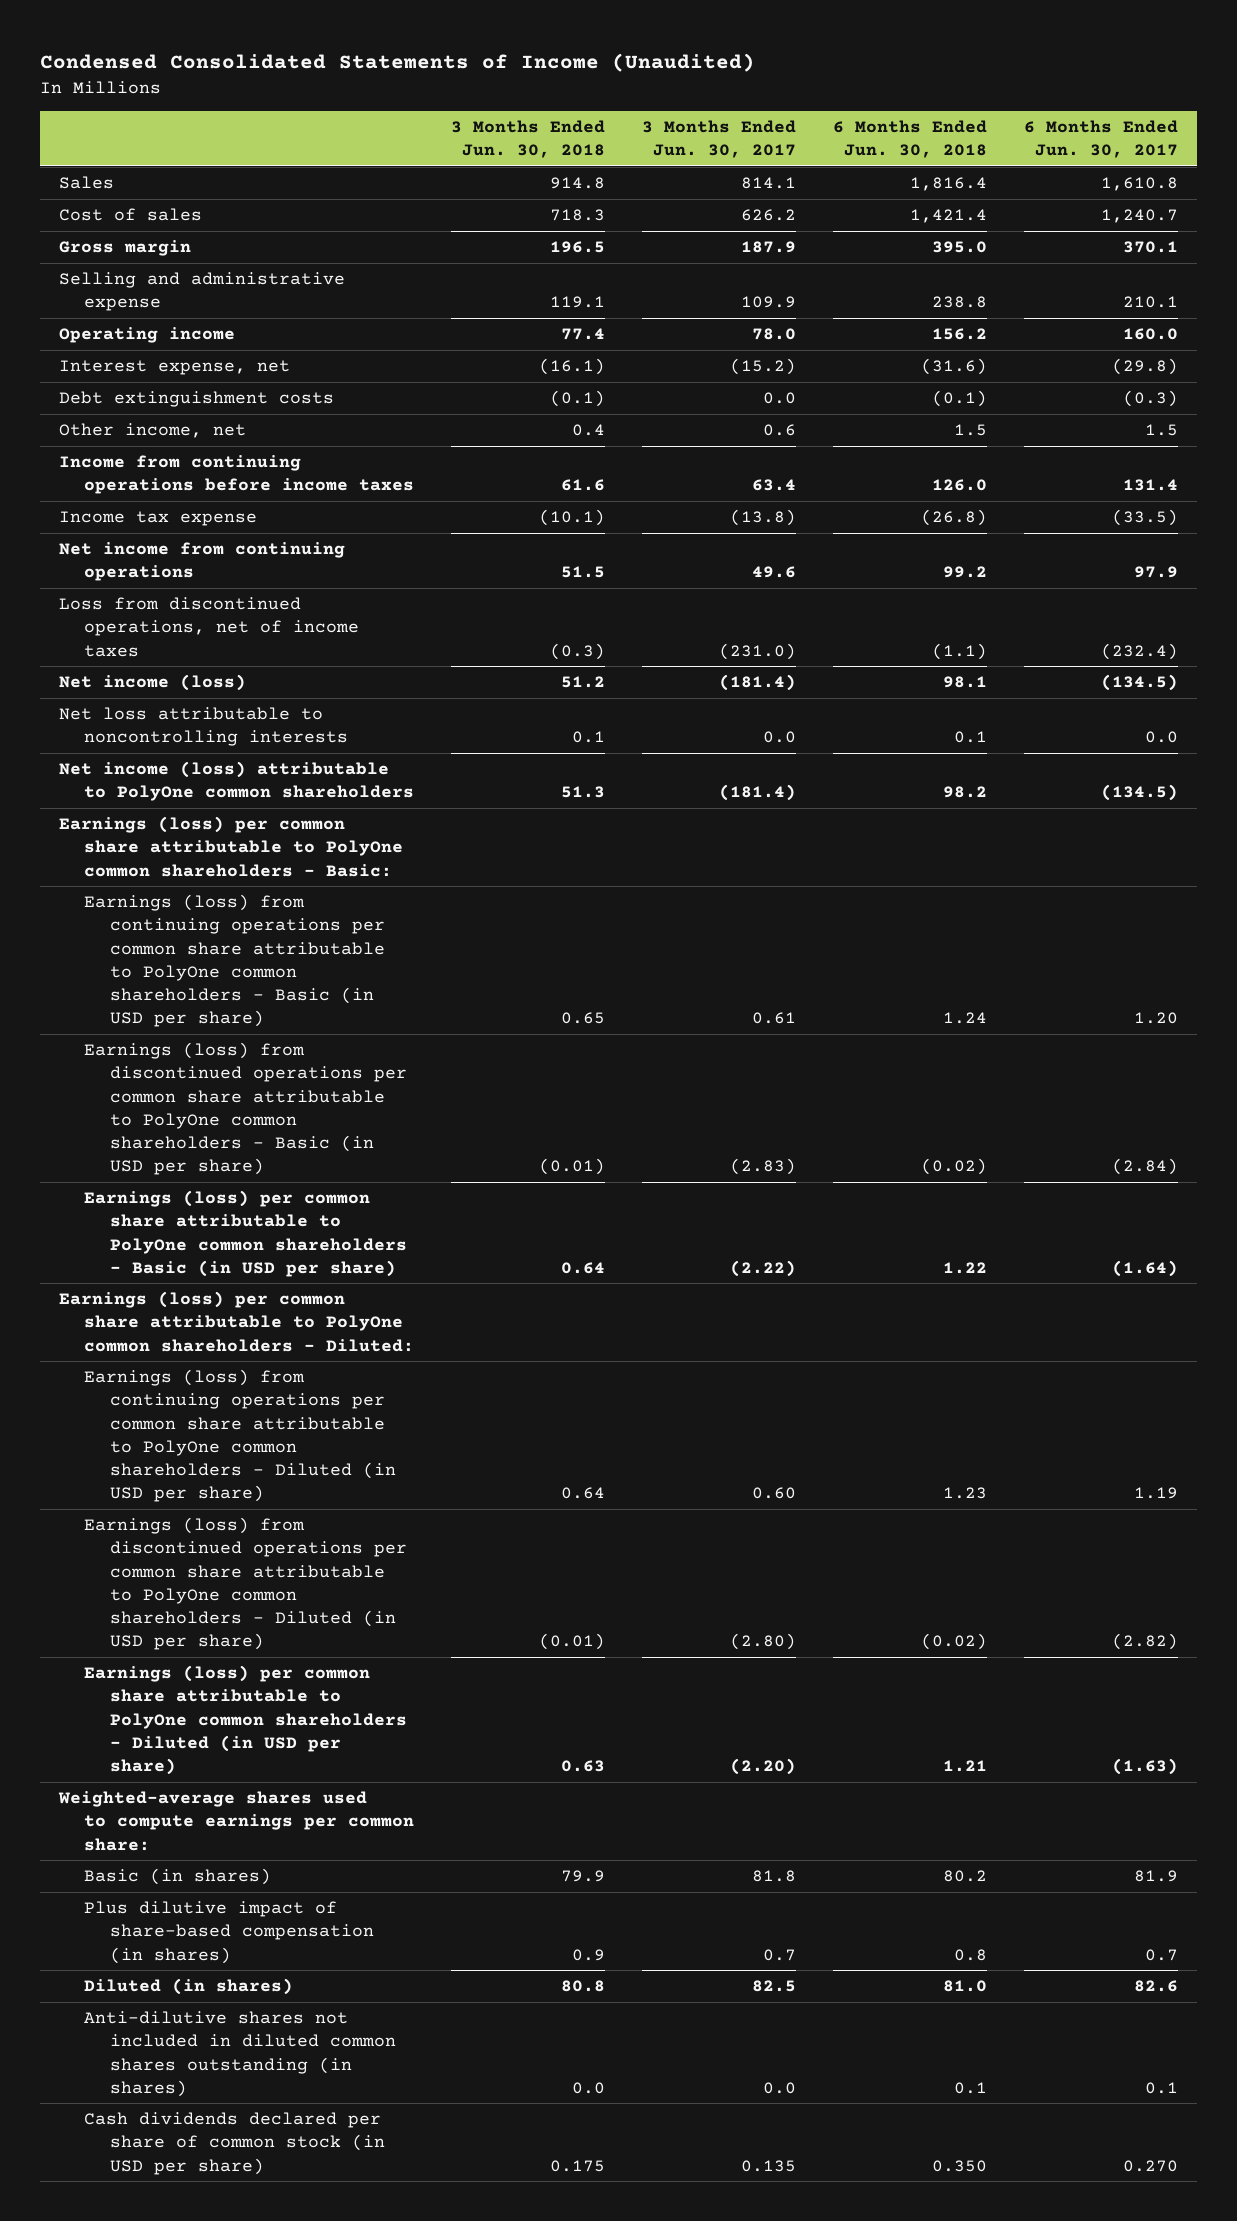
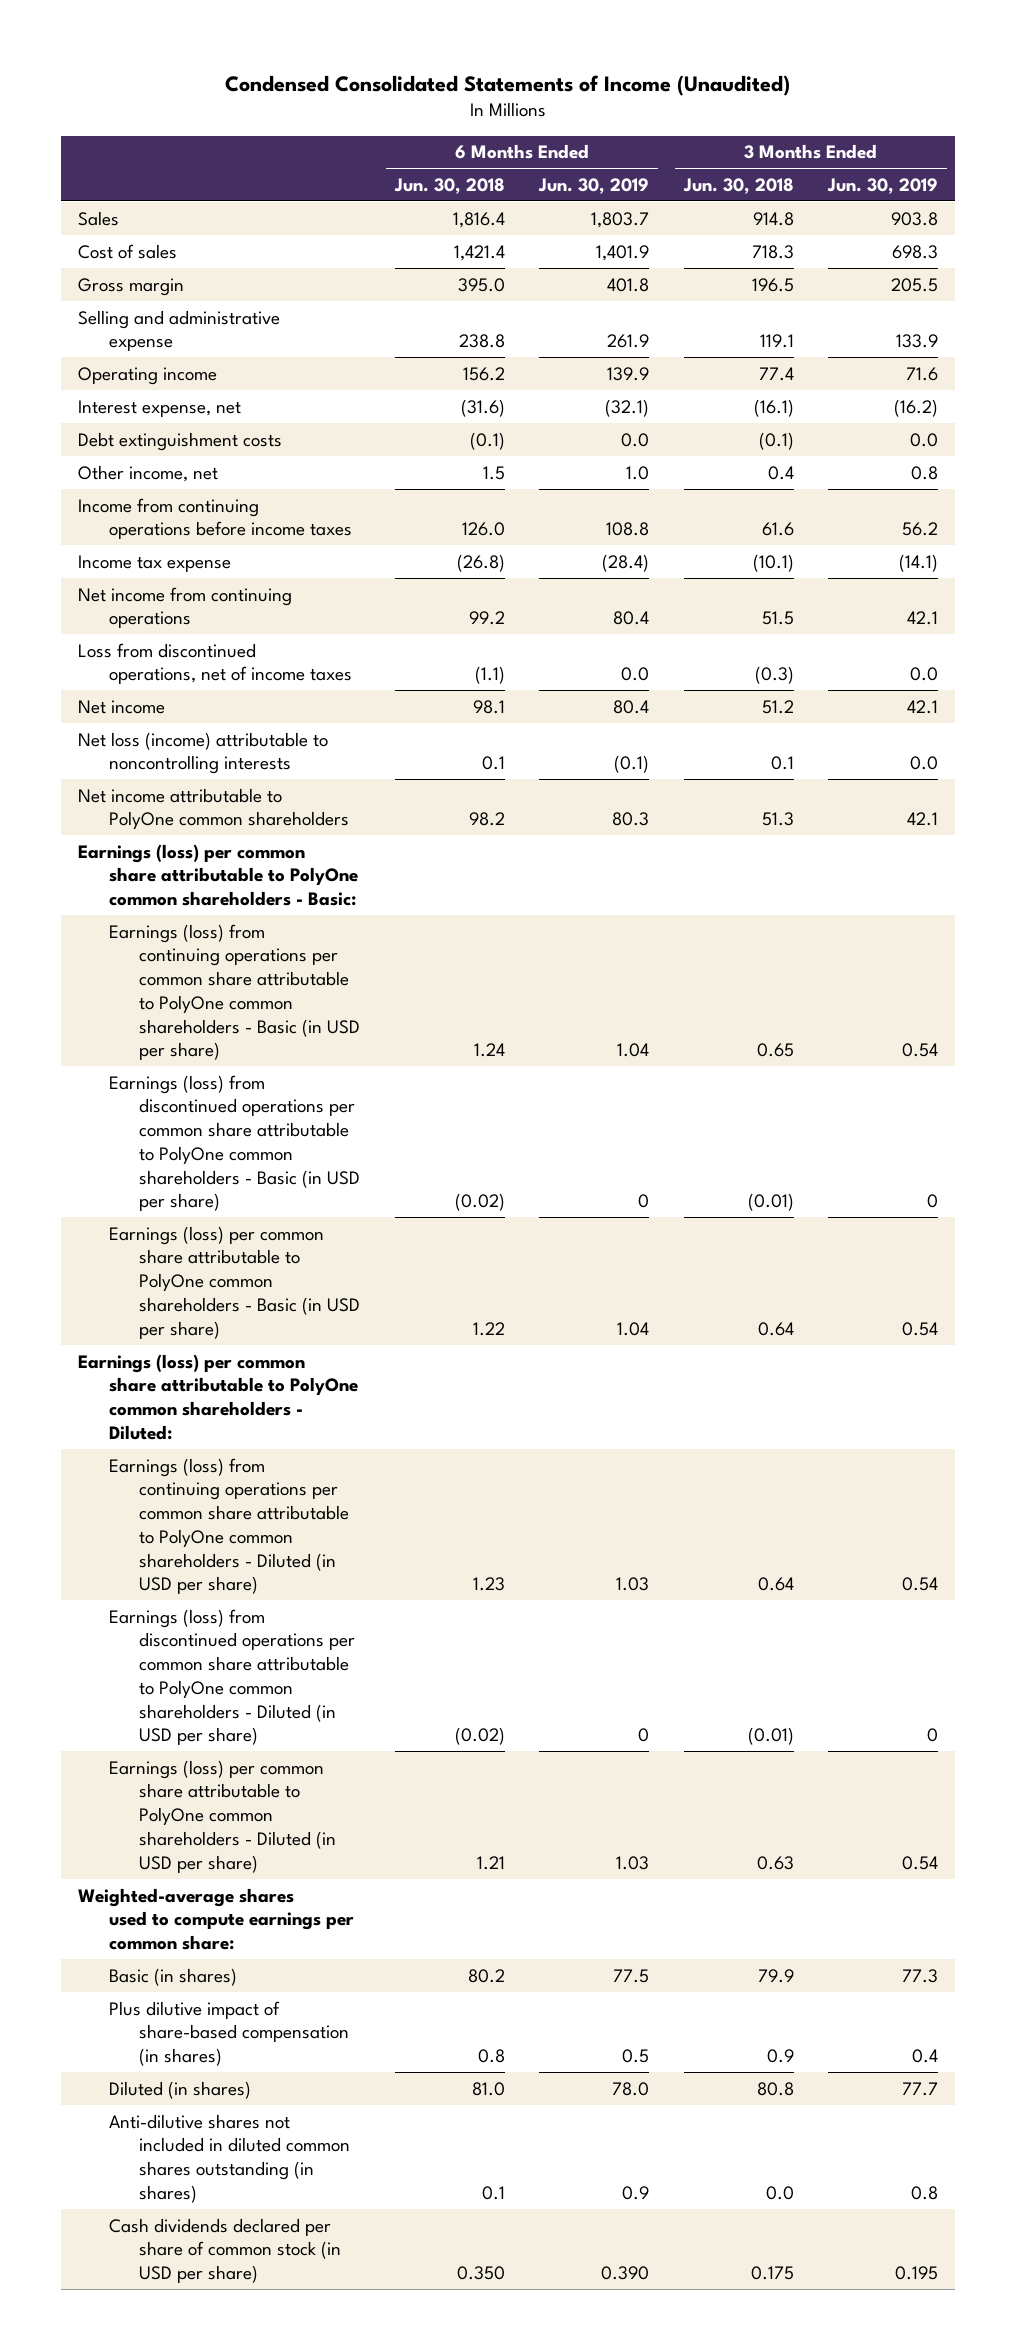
- | 3 Months Ended Jun. 30, 2018 | 3 Months Ended Jun. 30, 2017 | 6 Months Ended Jun. 30, 2018 | 6 Months Ended Jun. 30, 2017
+ | 6 Months Ended Jun. 30, 2018 | 6 Months Ended Jun. 30, 2019 | 3 Months Ended Jun. 30, 2018 | 3 Months Ended Jun. 30, 2019
- Net income (loss) | 51.2 | (181.4) | 98.1 | (134.5)
- Net loss attributable to noncontrolling interests | 0.1 | 0.0 | 0.1 | 0.0
- Net income (loss) attributable to PolyOne common shareholders | 51.3 | (181.4) | 98.2 | (134.5)
+ Net income | 98.1 | 80.4 | 51.2 | 42.1
+ Net loss (income) attributable to noncontrolling interests | 0.1 | (0.1) | 0.1 | 0.0
+ Net income attributable to PolyOne common shareholders | 98.2 | 80.3 | 51.3 | 42.1

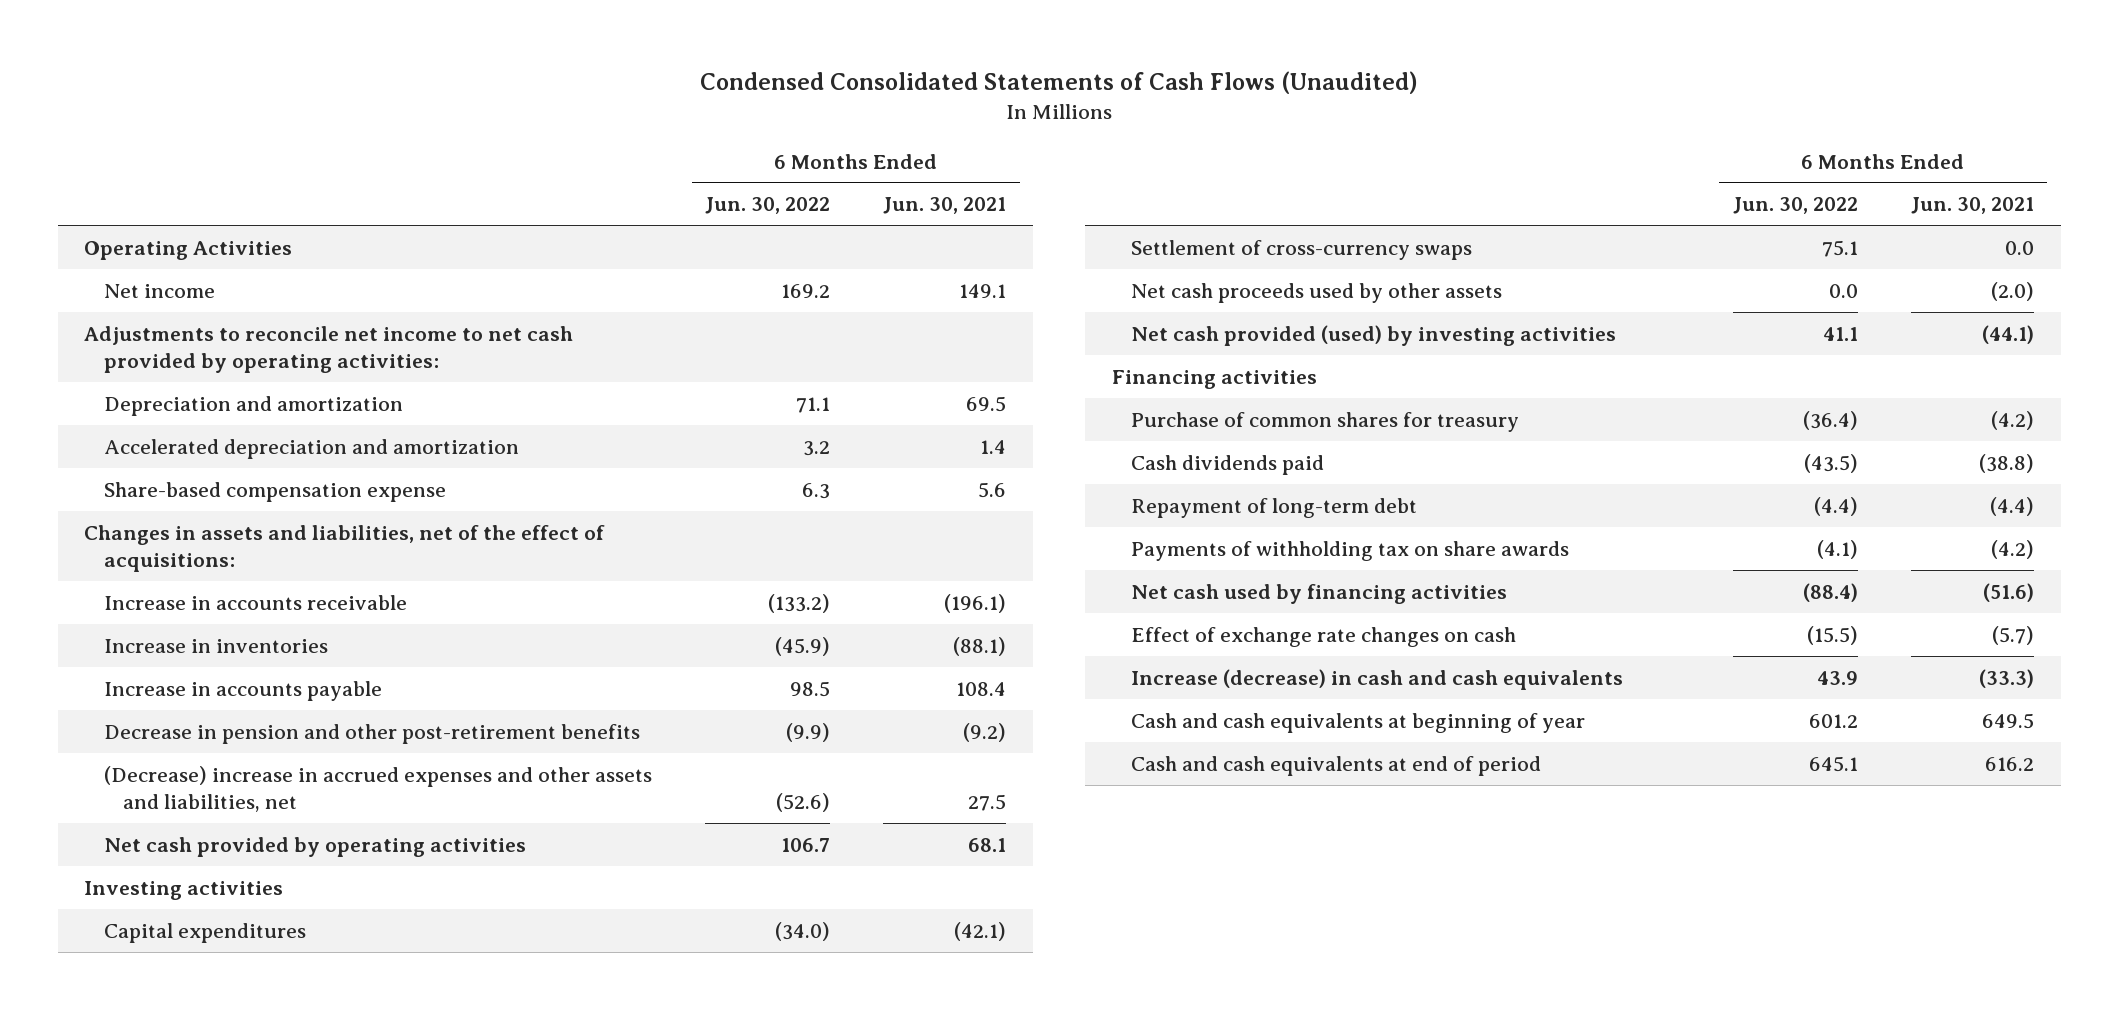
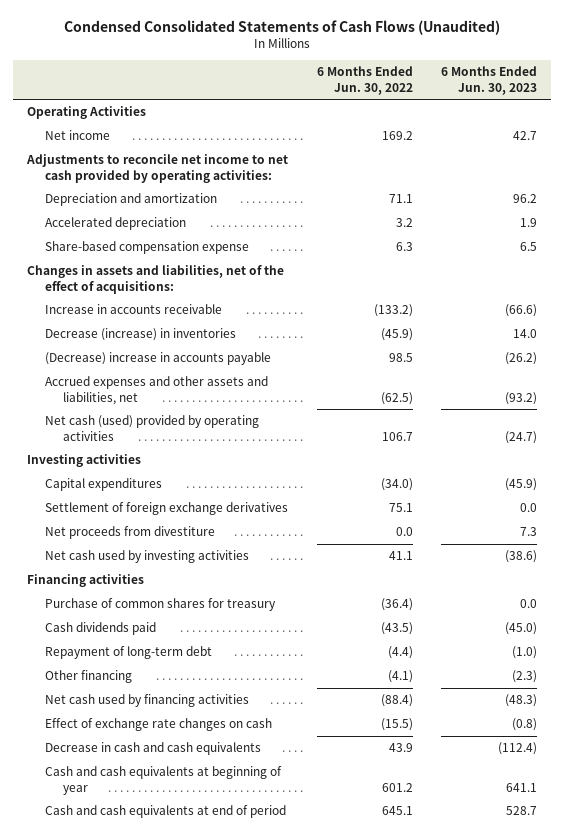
- | 6 Months Ended Jun. 30, 2022 | 6 Months Ended Jun. 30, 2021
+ | 6 Months Ended Jun. 30, 2022 | 6 Months Ended Jun. 30, 2023
- Accelerated depreciation and amortization | 3.2 | 1.4
+ Accelerated depreciation | 3.2 | 1.9
- Increase in inventories | (45.9) | (88.1)
- Increase in accounts payable | 98.5 | 108.4
- Decrease in pension and other post-retirement benefits | (9.9) | (9.2)
- (Decrease) increase in accrued expenses and other assets and liabilities, net | (52.6) | 27.5
- Net cash provided by operating activities | 106.7 | 68.1
+ Decrease (increase) in inventories | (45.9) | 14.0
+ (Decrease) increase in accounts payable | 98.5 | (26.2)
+ Accrued expenses and other assets and liabilities, net | (62.5) | (93.2)
+ Net cash (used) provided by operating activities | 106.7 | (24.7)
- Settlement of cross-currency swaps | 75.1 | 0.0
- Net cash proceeds used by other assets | 0.0 | (2.0)
- Net cash provided (used) by investing activities | 41.1 | (44.1)
+ Settlement of foreign exchange derivatives | 75.1 | 0.0
+ Net proceeds from divestiture | 0.0 | 7.3
+ Net cash used by investing activities | 41.1 | (38.6)
- Payments of withholding tax on share awards | (4.1) | (4.2)
+ Other financing | (4.1) | (2.3)
- Increase (decrease) in cash and cash equivalents | 43.9 | (33.3)
+ Decrease in cash and cash equivalents | 43.9 | (112.4)

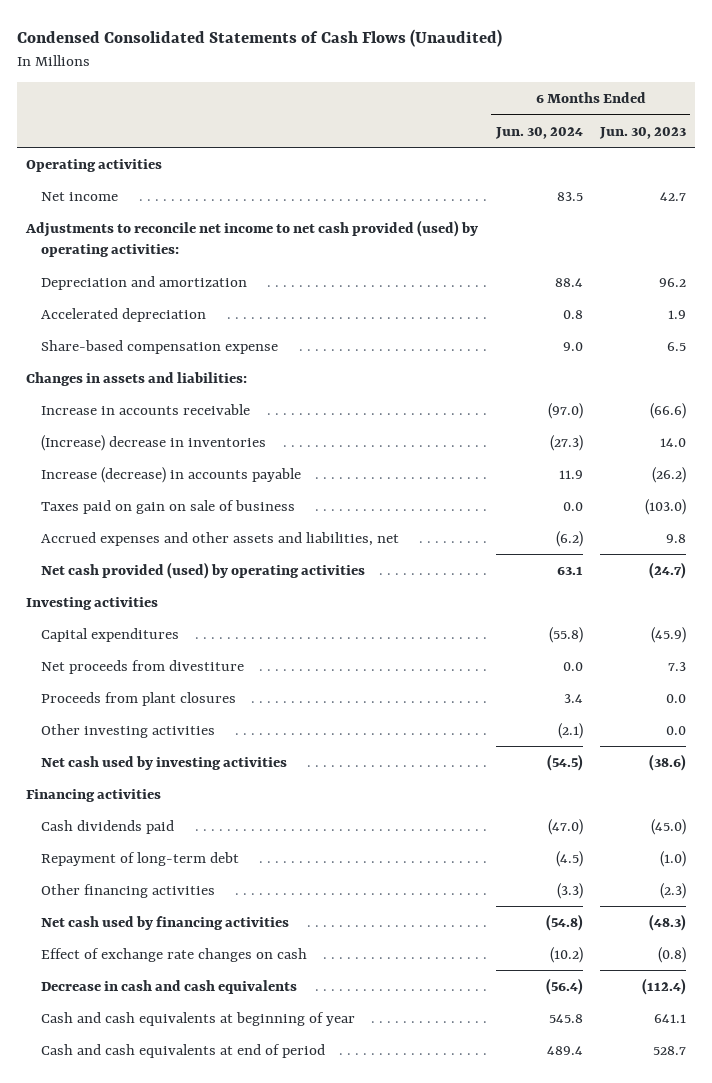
- | 6 Months Ended Jun. 30, 2022 | 6 Months Ended Jun. 30, 2023
+ | 6 Months Ended Jun. 30, 2024 | 6 Months Ended Jun. 30, 2023
- Operating Activities
+ Operating activities
- Adjustments to reconcile net income to net cash provided by operating activities:
+ Adjustments to reconcile net income to net cash provided (used) by operating activities:
- Changes in assets and liabilities, net of the effect of acquisitions:
+ Changes in assets and liabilities:
- Decrease (increase) in inventories | (45.9) | 14.0
- (Decrease) increase in accounts payable | 98.5 | (26.2)
- Accrued expenses and other assets and liabilities, net | (62.5) | (93.2)
- Net cash (used) provided by operating activities | 106.7 | (24.7)
+ (Increase) decrease in inventories | (27.3) | 14.0
+ Increase (decrease) in accounts payable | 11.9 | (26.2)
+ Taxes paid on gain on sale of business | 0.0 | (103.0)
+ Accrued expenses and other assets and liabilities, net | (6.2) | 9.8
+ Net cash provided (used) by operating activities | 63.1 | (24.7)
- Settlement of foreign exchange derivatives | 75.1 | 0.0
+ Proceeds from plant closures | 3.4 | 0.0
+ Other investing activities | (2.1) | 0.0
- Purchase of common shares for treasury | (36.4) | 0.0
- Other financing | (4.1) | (2.3)
+ Other financing activities | (3.3) | (2.3)

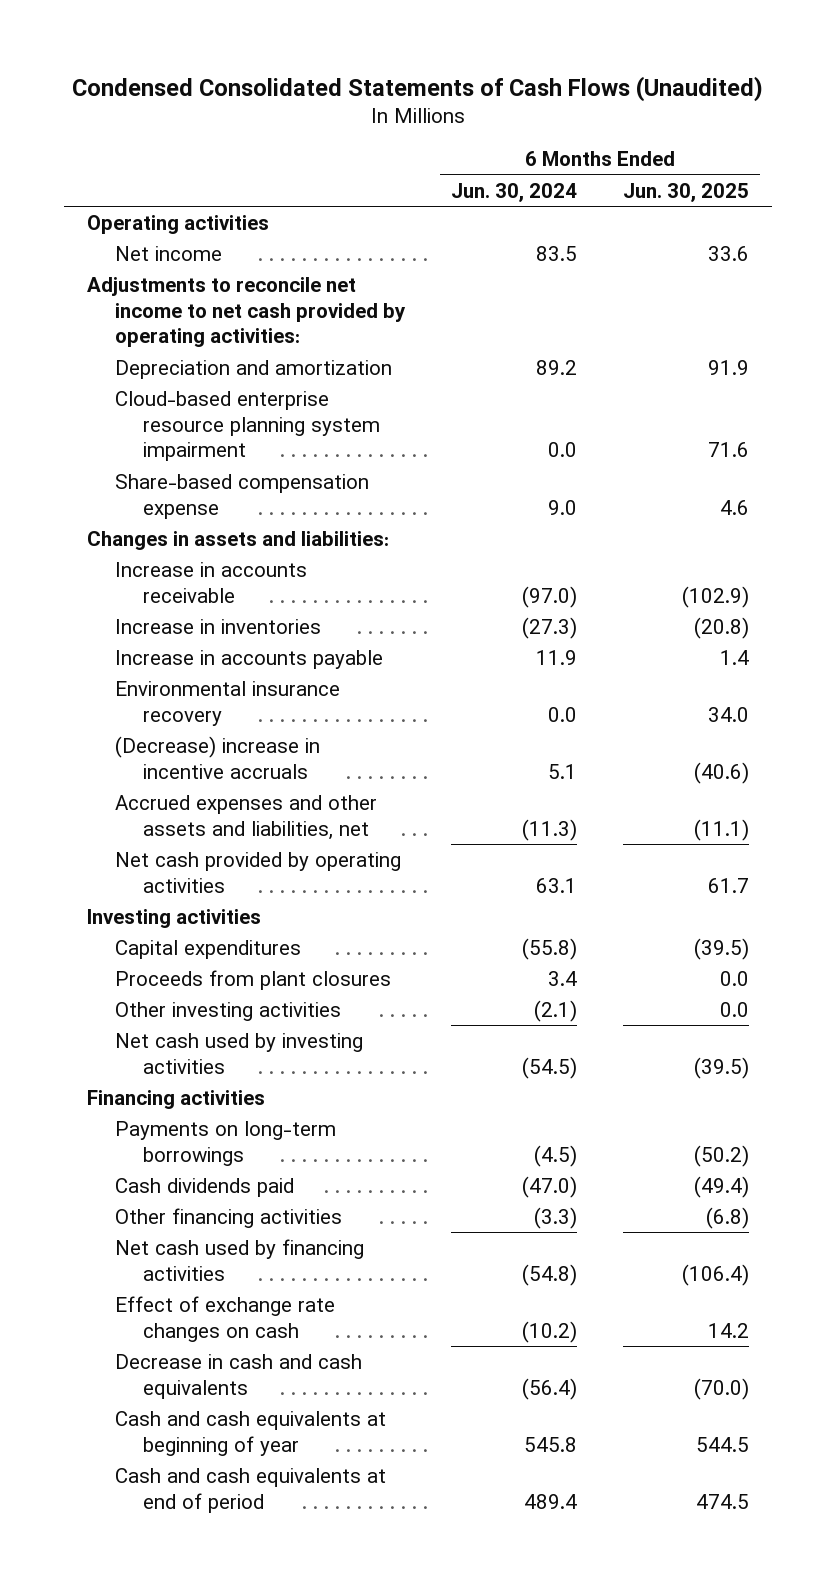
- | 6 Months Ended Jun. 30, 2024 | 6 Months Ended Jun. 30, 2023
+ | 6 Months Ended Jun. 30, 2024 | 6 Months Ended Jun. 30, 2025
- Adjustments to reconcile net income to net cash provided (used) by operating activities:
- Depreciation and amortization | 88.4 | 96.2
- Accelerated depreciation | 0.8 | 1.9
+ Adjustments to reconcile net income to net cash provided by operating activities:
+ Depreciation and amortization | 89.2 | 91.9
+ Cloud-based enterprise resource planning system impairment | 0.0 | 71.6
- (Increase) decrease in inventories | (27.3) | 14.0
- Increase (decrease) in accounts payable | 11.9 | (26.2)
- Taxes paid on gain on sale of business | 0.0 | (103.0)
- Accrued expenses and other assets and liabilities, net | (6.2) | 9.8
- Net cash provided (used) by operating activities | 63.1 | (24.7)
+ Increase in inventories | (27.3) | (20.8)
+ Increase in accounts payable | 11.9 | 1.4
+ Environmental insurance recovery | 0.0 | 34.0
+ (Decrease) increase in incentive accruals | 5.1 | (40.6)
+ Accrued expenses and other assets and liabilities, net | (11.3) | (11.1)
+ Net cash provided by operating activities | 63.1 | 61.7
- Net proceeds from divestiture | 0.0 | 7.3
+ Payments on long-term borrowings | (4.5) | (50.2)
- Repayment of long-term debt | (4.5) | (1.0)

